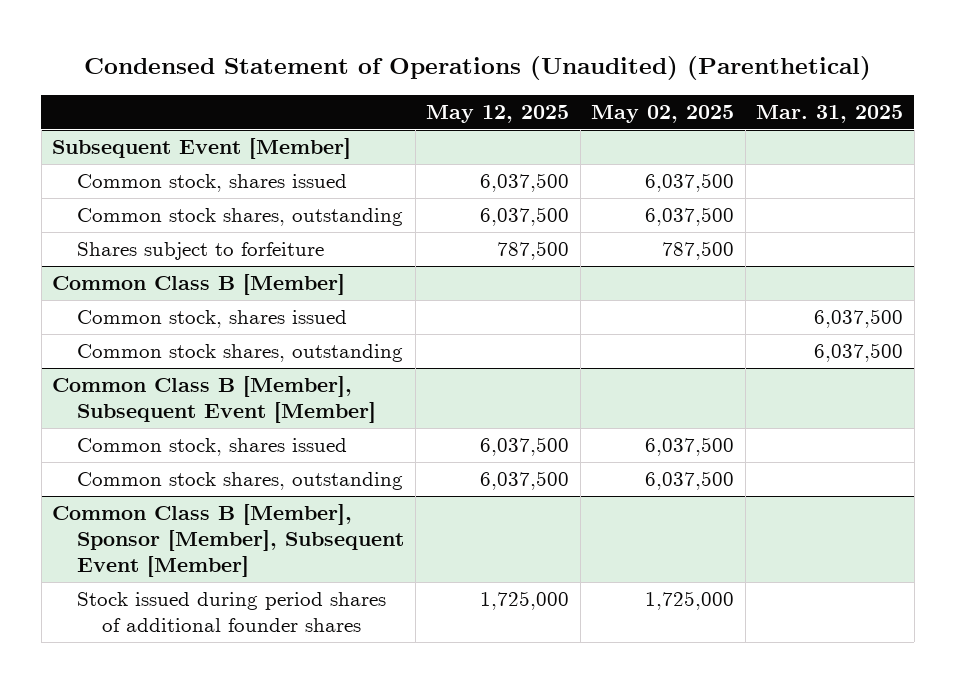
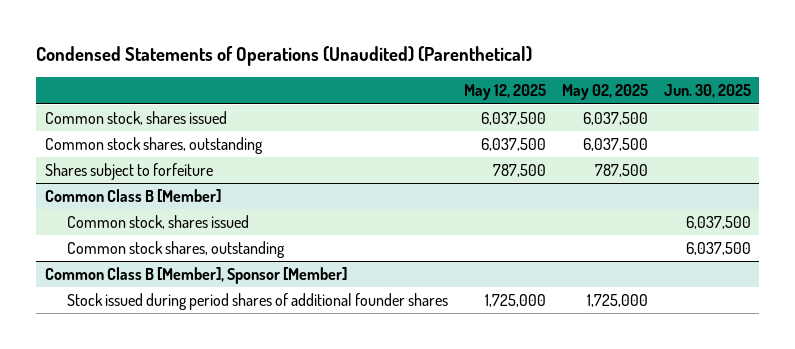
- Condensed Statement of Operations (Unaudited) (Parenthetical)
+ Condensed Statements of Operations (Unaudited) (Parenthetical)
- | May 12, 2025 | May 02, 2025 | Mar. 31, 2025
+ | May 12, 2025 | May 02, 2025 | Jun. 30, 2025
- Subsequent Event [Member]
- Common Class B [Member], Subsequent Event [Member]
- Common stock, shares issued | 6,037,500 | 6,037,500 |
- Common stock shares, outstanding | 6,037,500 | 6,037,500 |
- Common Class B [Member], Sponsor [Member], Subsequent Event [Member]
+ Common Class B [Member], Sponsor [Member]

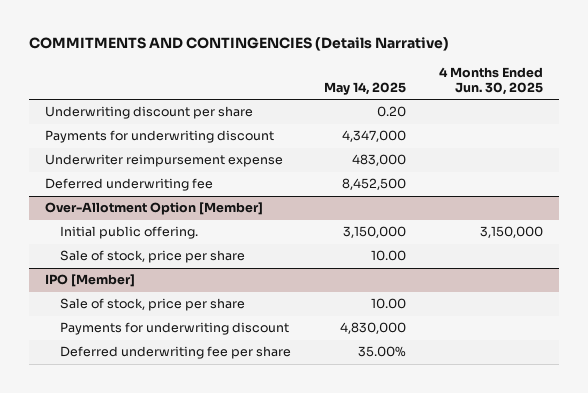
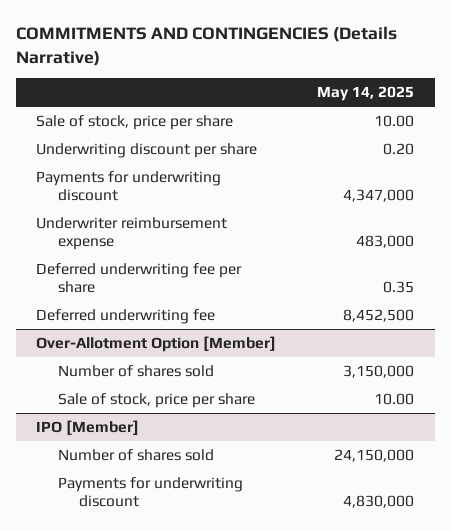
- | May 14, 2025 | 4 Months Ended Jun. 30, 2025
+ | May 14, 2025
+ Sale of stock, price per share | 10.00
- Underwriter reimpursement expense | 483,000 |
+ Underwriter reimbursement expense | 483,000
+ Deferred underwriting fee per share | 0.35
@ Over-Allotment Option [Member]
- Initial public offering. | 3,150,000 | 3,150,000
+ Number of shares sold | 3,150,000
@ IPO [Member]
- Sale of stock, price per share | 10.00 |
+ Number of shares sold | 24,150,000
- Deferred underwriting fee per share | 35.00% |

